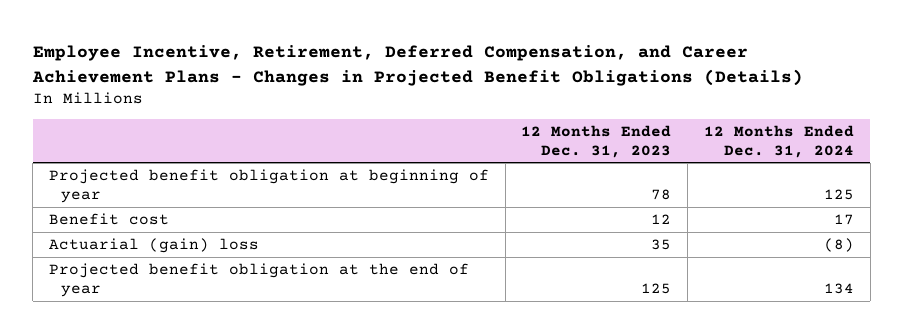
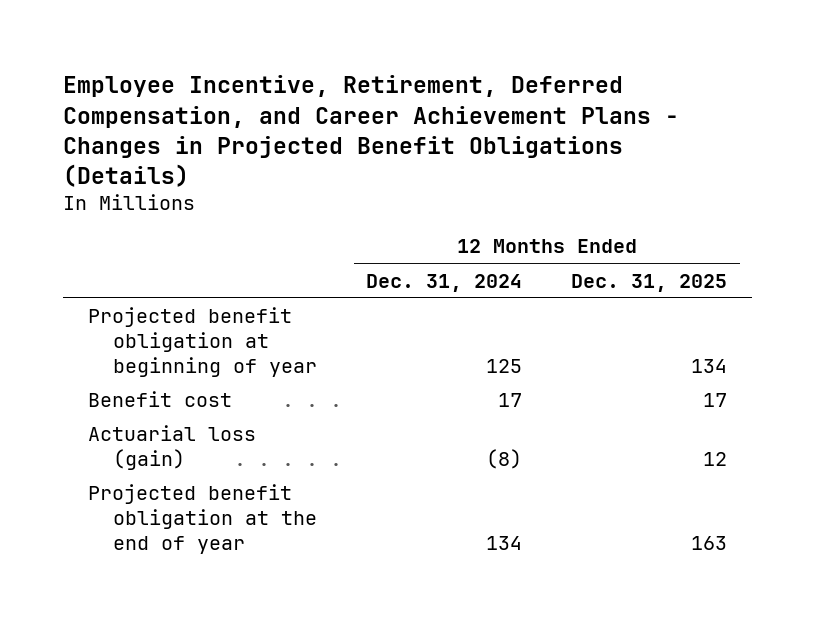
- | 12 Months Ended Dec. 31, 2023 | 12 Months Ended Dec. 31, 2024
+ | 12 Months Ended Dec. 31, 2024 | 12 Months Ended Dec. 31, 2025
- Actuarial (gain) loss | 35 | (8)
+ Actuarial loss (gain) | (8) | 12

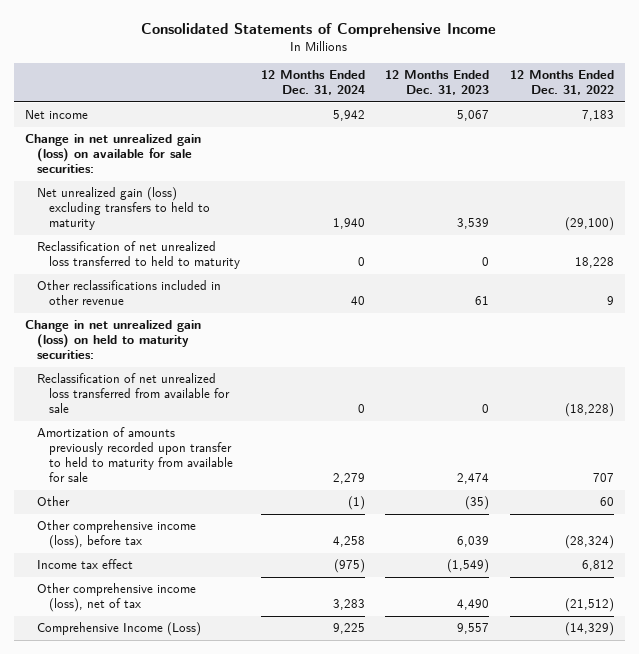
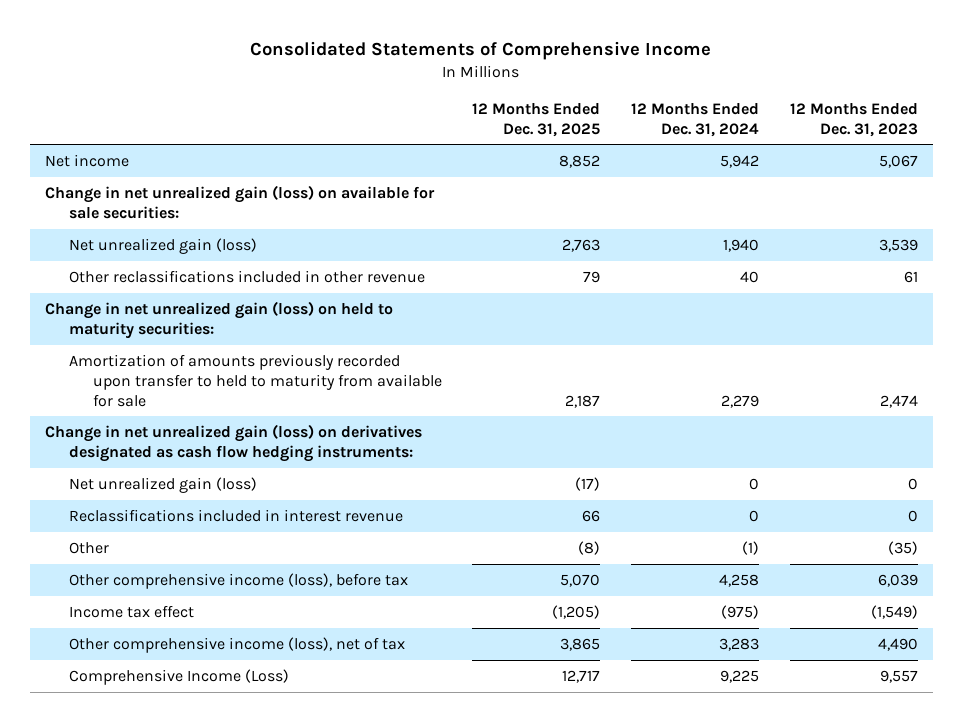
- | 12 Months Ended Dec. 31, 2024 | 12 Months Ended Dec. 31, 2023 | 12 Months Ended Dec. 31, 2022
+ | 12 Months Ended Dec. 31, 2025 | 12 Months Ended Dec. 31, 2024 | 12 Months Ended Dec. 31, 2023
- Net unrealized gain (loss) excluding transfers to held to maturity | 1,940 | 3,539 | (29,100)
- Reclassification of net unrealized loss transferred to held to maturity | 0 | 0 | 18,228
+ Net unrealized gain (loss) | 2,763 | 1,940 | 3,539
- Reclassification of net unrealized loss transferred from available for sale | 0 | 0 | (18,228)
+ Change in net unrealized gain (loss) on derivatives designated as cash flow hedging instruments:
+ Net unrealized gain (loss) | (17) | 0 | 0
+ Reclassifications included in interest revenue | 66 | 0 | 0

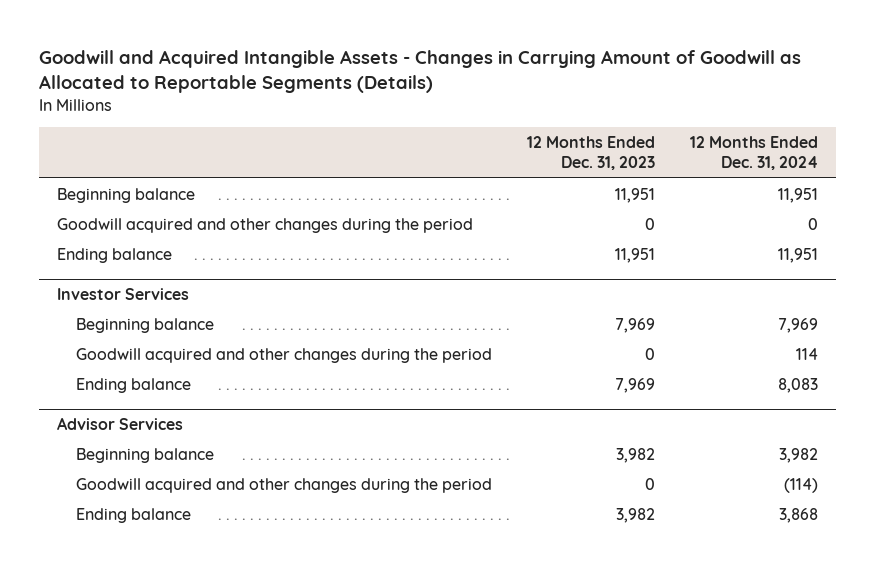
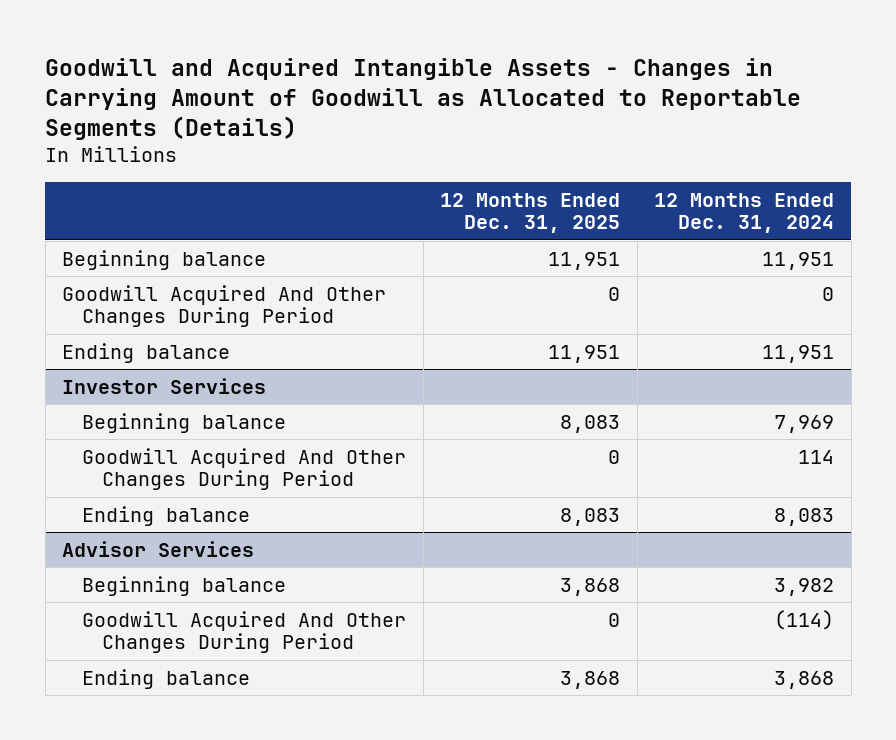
- | 12 Months Ended Dec. 31, 2023 | 12 Months Ended Dec. 31, 2024
+ | 12 Months Ended Dec. 31, 2025 | 12 Months Ended Dec. 31, 2024
- Goodwill acquired and other changes during the period | 0 | 0
+ Goodwill Acquired And Other Changes During Period | 0 | 0
@ Investor Services
- Goodwill acquired and other changes during the period | 0 | 114
+ Goodwill Acquired And Other Changes During Period | 0 | 114
@ Advisor Services
- Goodwill acquired and other changes during the period | 0 | (114)
+ Goodwill Acquired And Other Changes During Period | 0 | (114)

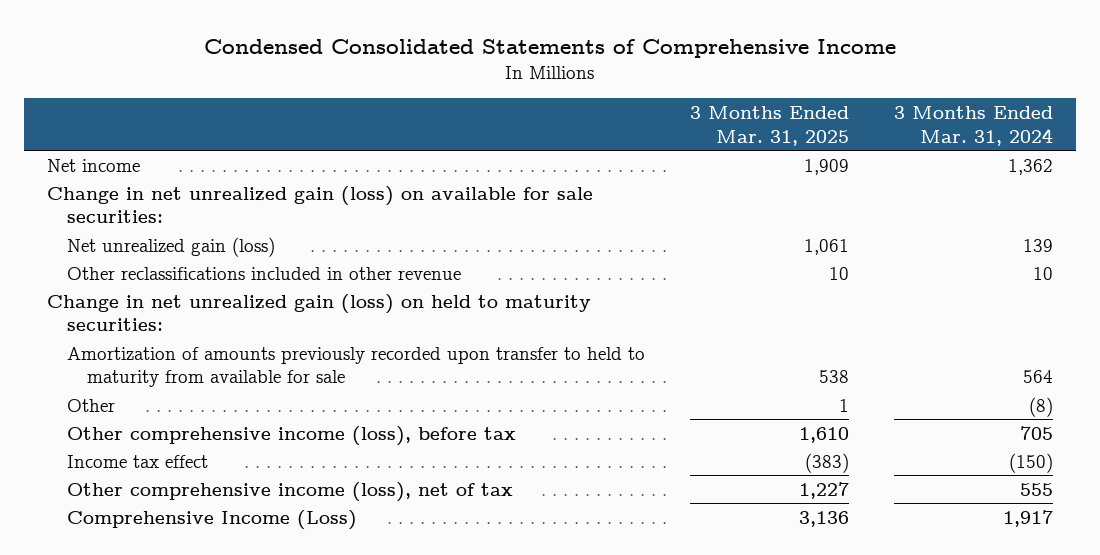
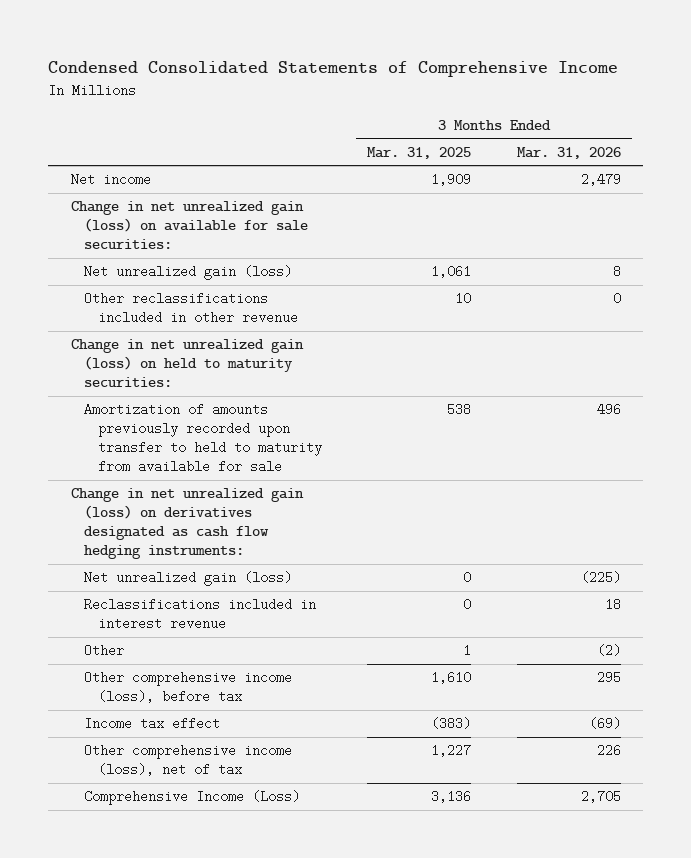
- | 3 Months Ended Mar. 31, 2025 | 3 Months Ended Mar. 31, 2024
+ | 3 Months Ended Mar. 31, 2025 | 3 Months Ended Mar. 31, 2026
+ Change in net unrealized gain (loss) on derivatives designated as cash flow hedging instruments:
+ Net unrealized gain (loss) | 0 | (225)
+ Reclassifications included in interest revenue | 0 | 18

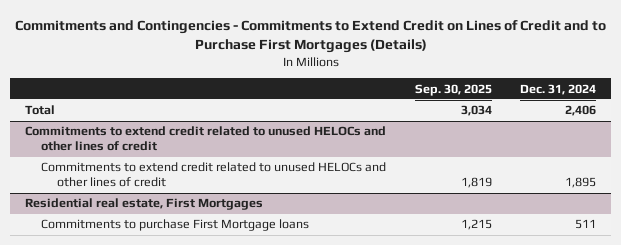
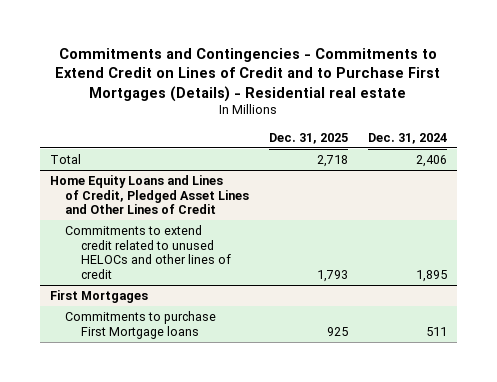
- Commitments and Contingencies - Commitments to Extend Credit on Lines of Credit and to Purchase First Mortgages (Details)
+ Commitments and Contingencies - Commitments to Extend Credit on Lines of Credit and to Purchase First Mortgages (Details) - Residential real estate
- | Sep. 30, 2025 | Dec. 31, 2024
+ | Dec. 31, 2025 | Dec. 31, 2024
- Commitments to extend credit related to unused HELOCs and other lines of credit
+ Home Equity Loans and Lines of Credit, Pledged Asset Lines and Other Lines of Credit
- Residential real estate, First Mortgages
+ First Mortgages

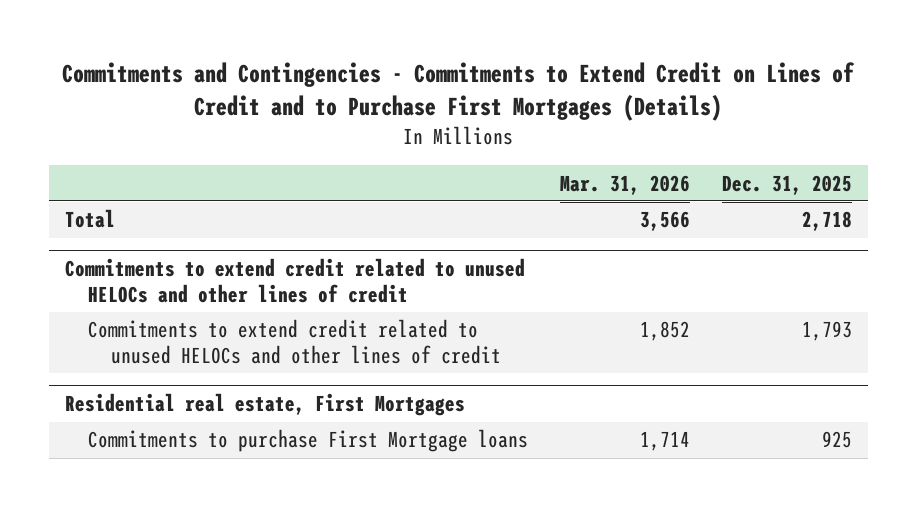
- Commitments and Contingencies - Commitments to Extend Credit on Lines of Credit and to Purchase First Mortgages (Details) - Residential real estate
+ Commitments and Contingencies - Commitments to Extend Credit on Lines of Credit and to Purchase First Mortgages (Details)
- | Dec. 31, 2025 | Dec. 31, 2024
+ | Mar. 31, 2026 | Dec. 31, 2025
- Home Equity Loans and Lines of Credit, Pledged Asset Lines and Other Lines of Credit
+ Commitments to extend credit related to unused HELOCs and other lines of credit
- First Mortgages
+ Residential real estate, First Mortgages

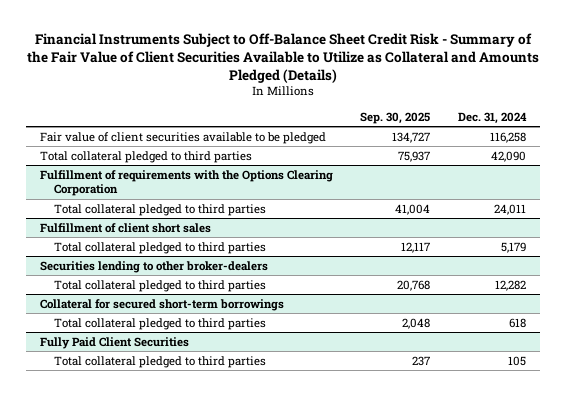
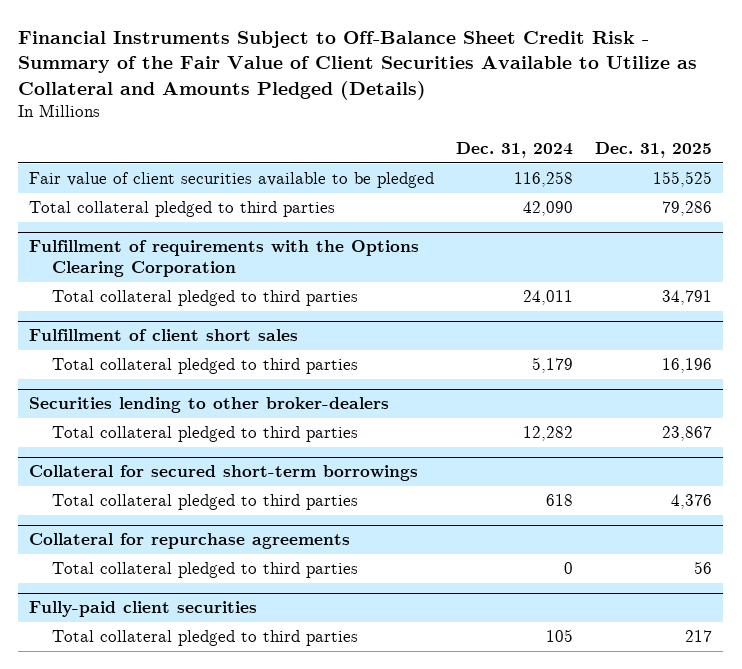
- | Sep. 30, 2025 | Dec. 31, 2024
+ | Dec. 31, 2024 | Dec. 31, 2025
- Fully Paid Client Securities
+ Collateral for repurchase agreements
+ Total collateral pledged to third parties | 0 | 56
+ Fully-paid client securities

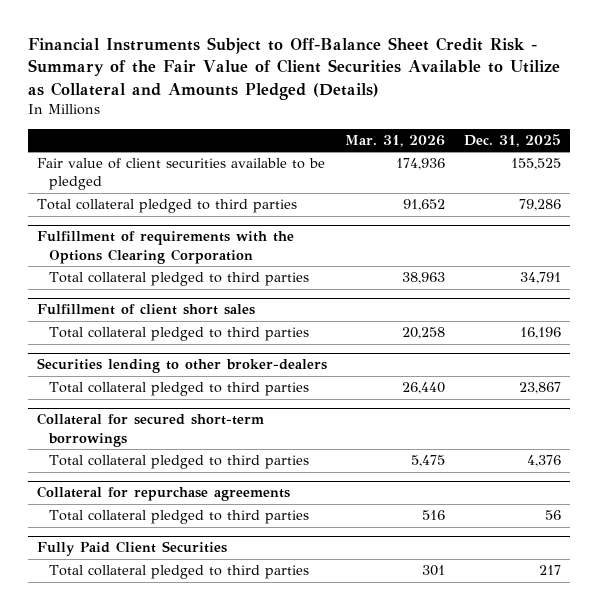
- | Dec. 31, 2024 | Dec. 31, 2025
+ | Mar. 31, 2026 | Dec. 31, 2025
- Fully-paid client securities
+ Fully Paid Client Securities

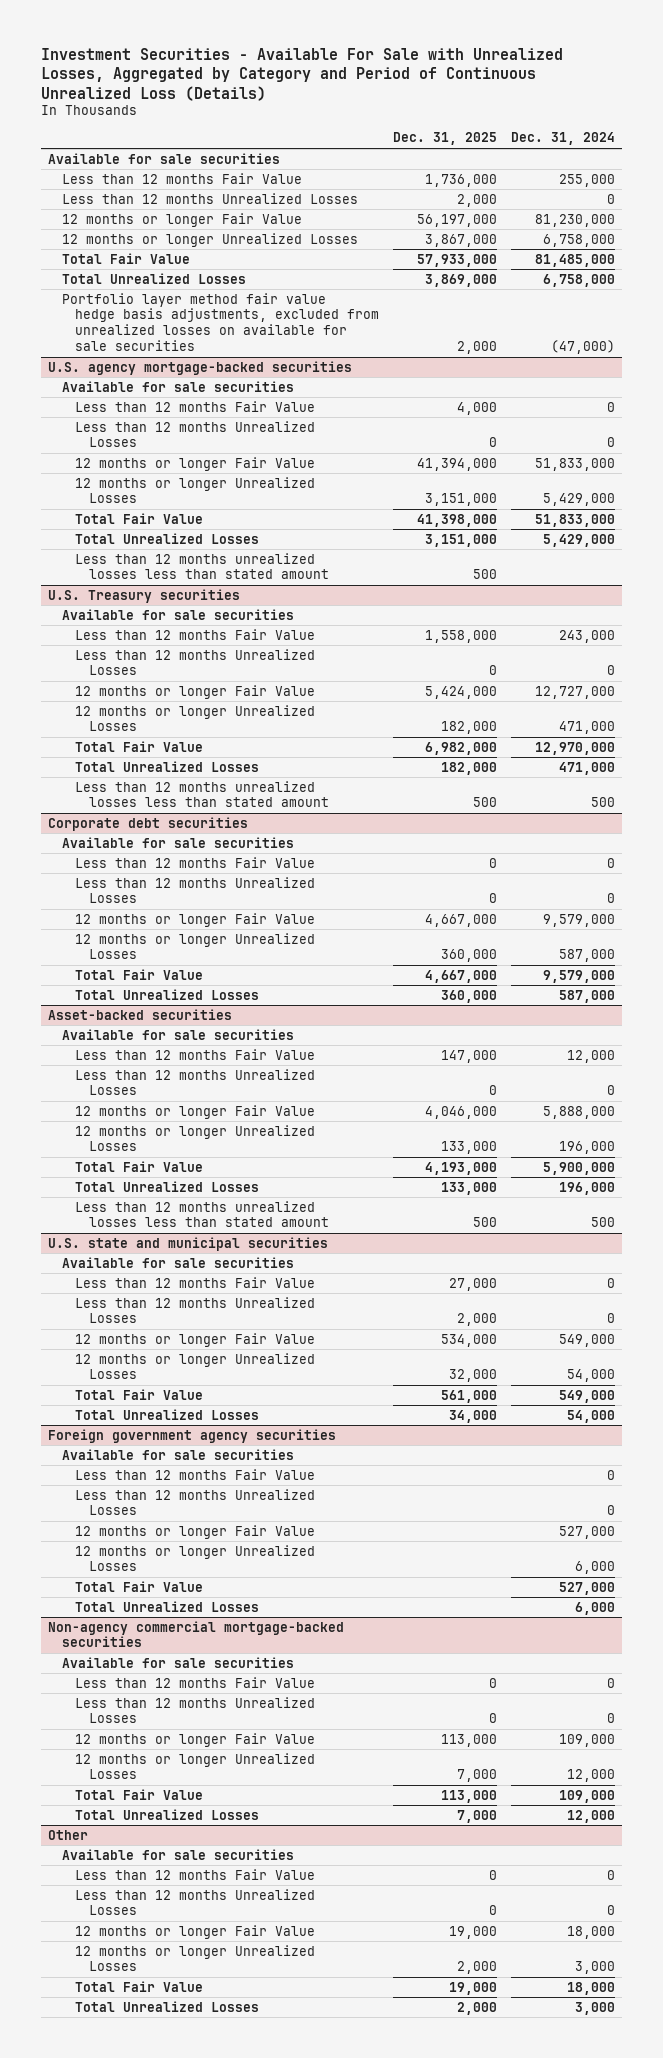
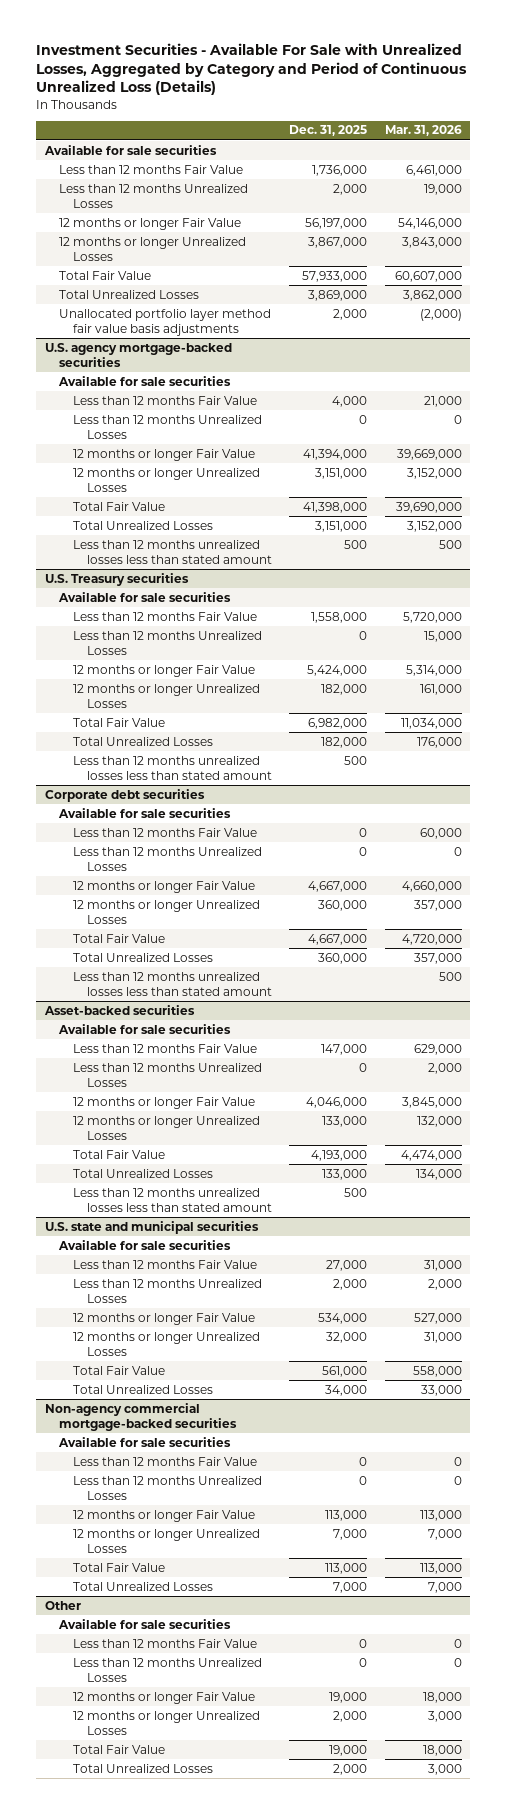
- | Dec. 31, 2025 | Dec. 31, 2024
+ | Dec. 31, 2025 | Mar. 31, 2026
- Portfolio layer method fair value hedge basis adjustments, excluded from unrealized losses on available for sale securities | 2,000 | (47,000)
+ Unallocated portfolio layer method fair value basis adjustments | 2,000 | (2,000)
@ Corporate debt securities
+ Less than 12 months unrealized losses less than stated amount | | 500
- Foreign government agency securities
- Available for sale securities
- Less than 12 months Fair Value | | 0
- Less than 12 months Unrealized Losses | | 0
- 12 months or longer Fair Value | | 527,000
- 12 months or longer Unrealized Losses | | 6,000
- Total Fair Value | | 527,000
- Total Unrealized Losses | | 6,000

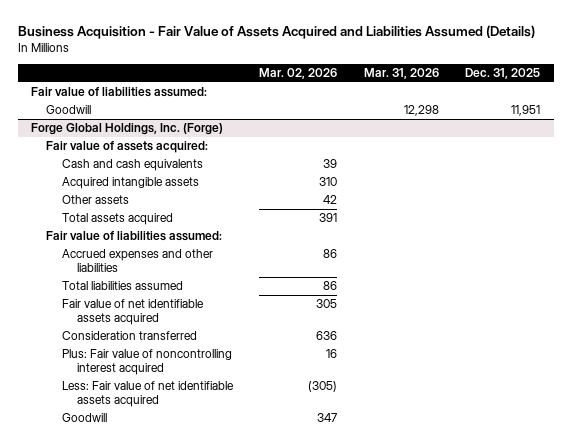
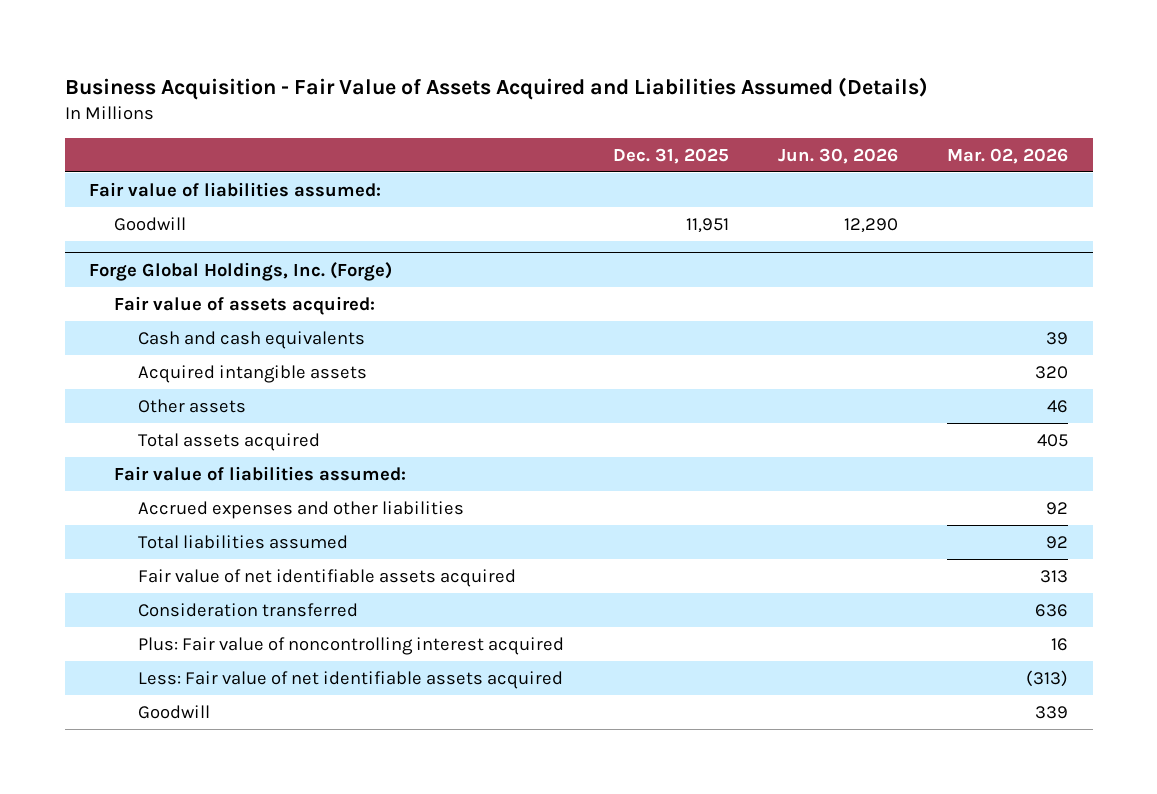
- | Mar. 02, 2026 | Mar. 31, 2026 | Dec. 31, 2025
+ | Dec. 31, 2025 | Jun. 30, 2026 | Mar. 02, 2026
@ Forge Global Holdings, Inc. (Forge)
- Acquired intangible assets | 310 | |
- Other assets | 42 | |
- Total assets acquired | 391 | |
+ Acquired intangible assets | | | 320
+ Other assets | | | 46
+ Total assets acquired | | | 405
- Accrued expenses and other liabilities | 86 | |
- Total liabilities assumed | 86 | |
- Fair value of net identifiable assets acquired | 305 | |
+ Accrued expenses and other liabilities | | | 92
+ Total liabilities assumed | | | 92
+ Fair value of net identifiable assets acquired | | | 313
- Less: Fair value of net identifiable assets acquired | (305) | |
- Goodwill | 347 | |
+ Less: Fair value of net identifiable assets acquired | | | (313)
+ Goodwill | | | 339

